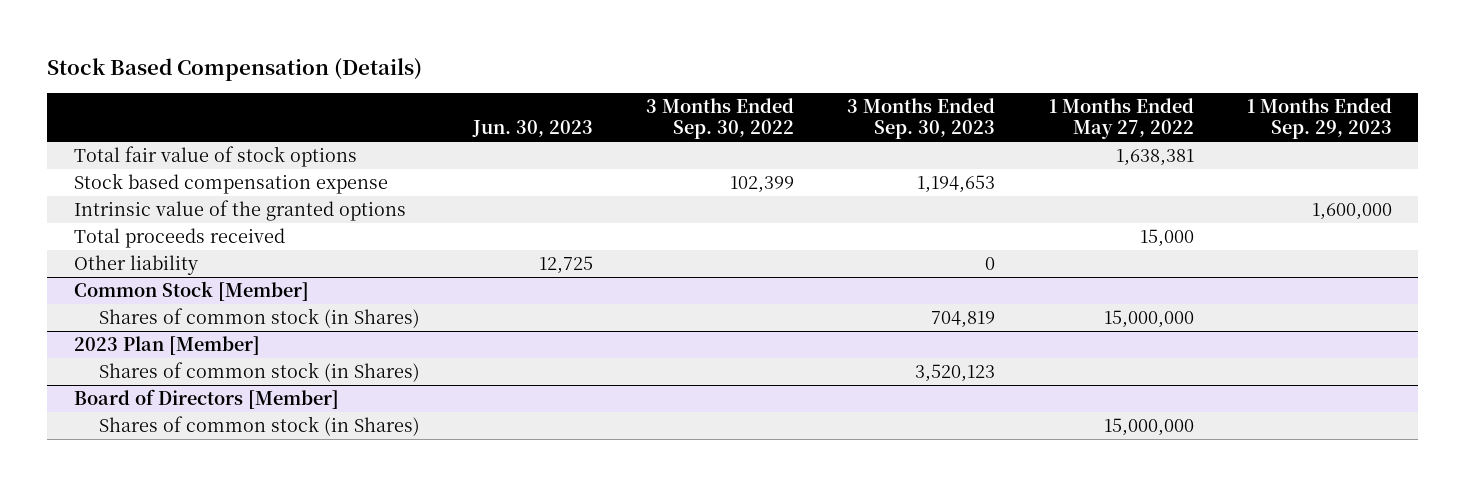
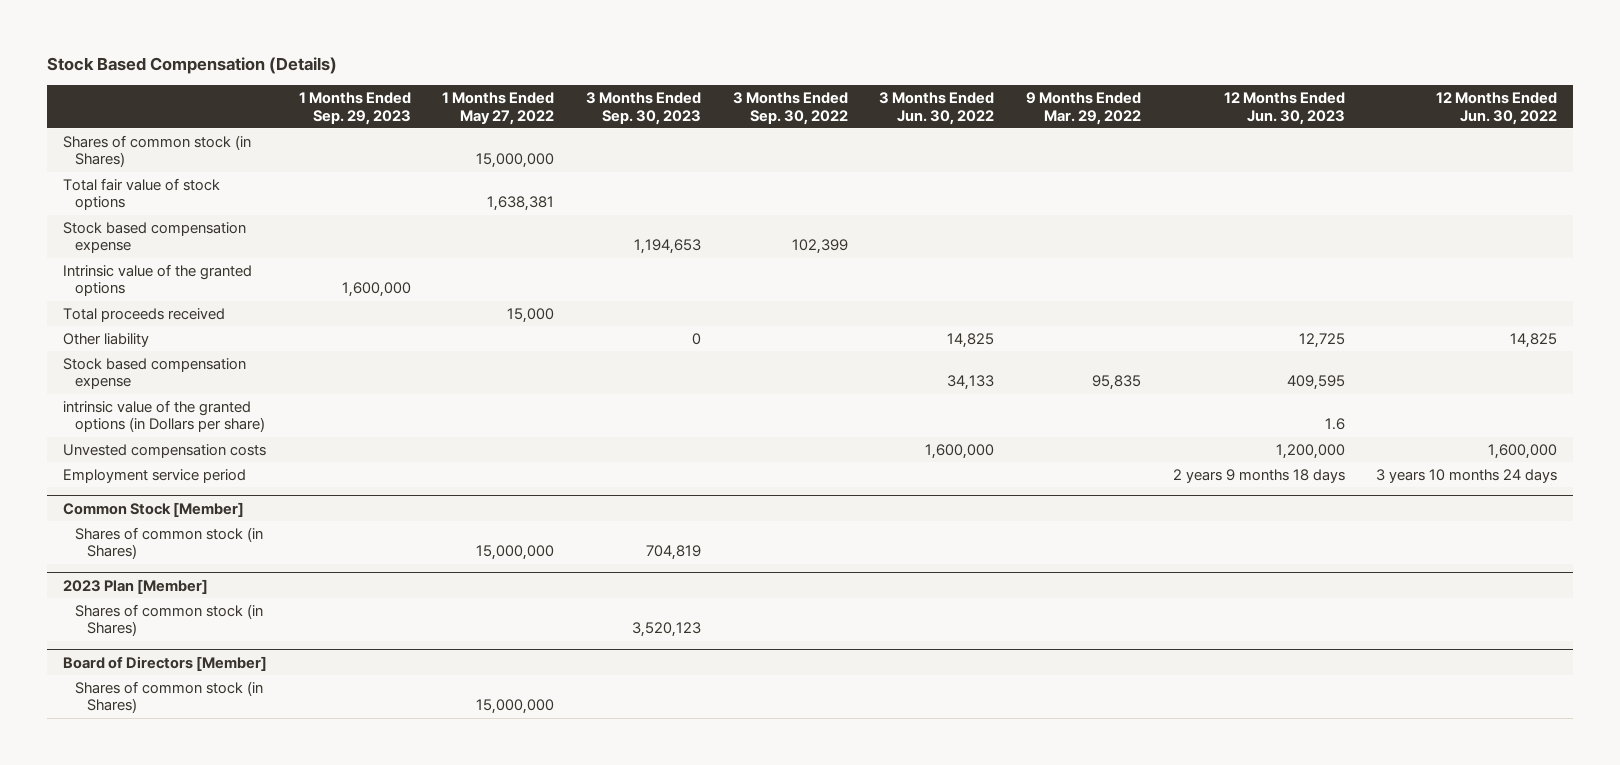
- | Jun. 30, 2023 | 3 Months Ended Sep. 30, 2022 | 3 Months Ended Sep. 30, 2023 | 1 Months Ended May 27, 2022 | 1 Months Ended Sep. 29, 2023
+ | 1 Months Ended Sep. 29, 2023 | 1 Months Ended May 27, 2022 | 3 Months Ended Sep. 30, 2023 | 3 Months Ended Sep. 30, 2022 | 3 Months Ended Jun. 30, 2022 | 9 Months Ended Mar. 29, 2022 | 12 Months Ended Jun. 30, 2023 | 12 Months Ended Jun. 30, 2022
+ Shares of common stock (in Shares) | | 15,000,000 | | | | | |
+ Stock based compensation expense | | | | | 34,133 | 95,835 | 409,595 |
+ intrinsic value of the granted options (in Dollars per share) | | | | | | | 1.6 |
+ Unvested compensation costs | | | | | 1,600,000 | | 1,200,000 | 1,600,000
+ Employment service period | | | | | | | 2 years 9 months 18 days | 3 years 10 months 24 days

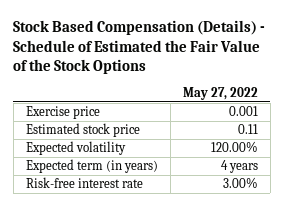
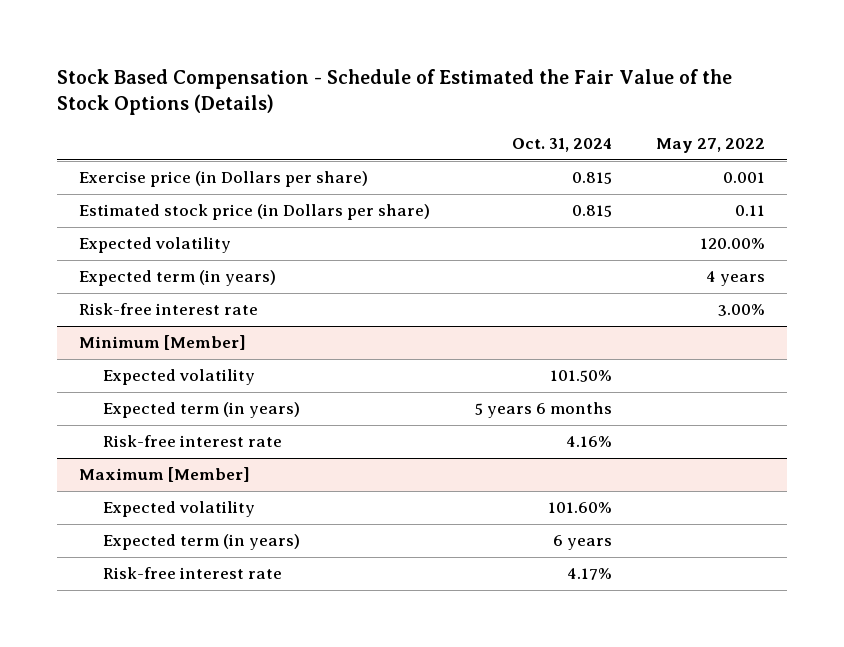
- Stock Based Compensation (Details) - Schedule of Estimated the Fair Value of the Stock Options
+ Stock Based Compensation - Schedule of Estimated the Fair Value of the Stock Options (Details)
- | May 27, 2022
+ | Oct. 31, 2024 | May 27, 2022
- Exercise price | 0.001
- Estimated stock price | 0.11
+ Exercise price (in Dollars per share) | 0.815 | 0.001
+ Estimated stock price (in Dollars per share) | 0.815 | 0.11
+ Minimum [Member]
+ Expected volatility | 101.50% |
+ Expected term (in years) | 5 years 6 months |
+ Risk-free interest rate | 4.16% |
+ Maximum [Member]
+ Expected volatility | 101.60% |
+ Expected term (in years) | 6 years |
+ Risk-free interest rate | 4.17% |

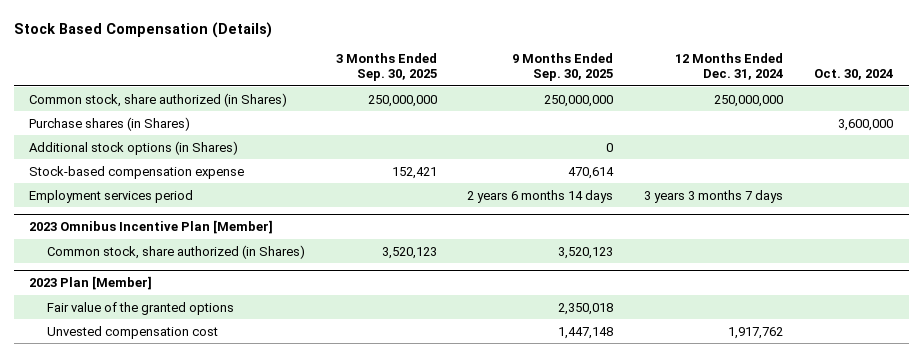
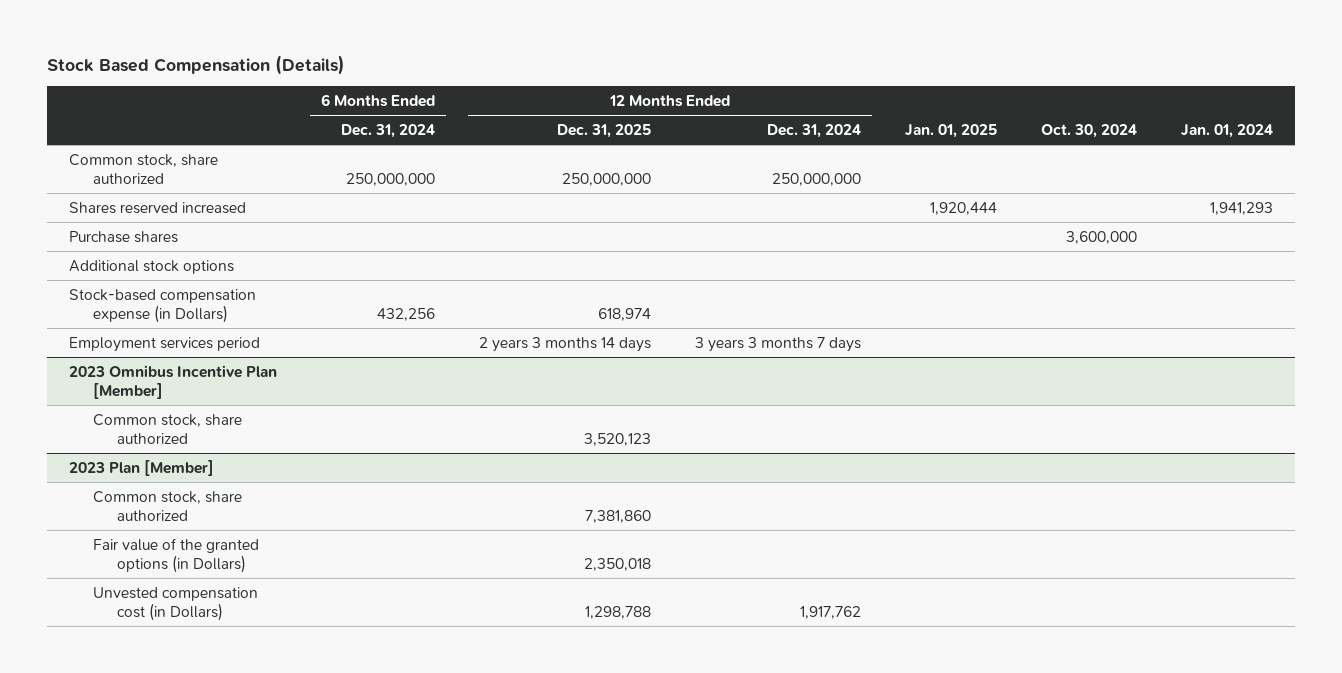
- | 3 Months Ended Sep. 30, 2025 | 9 Months Ended Sep. 30, 2025 | 12 Months Ended Dec. 31, 2024 | Oct. 30, 2024
+ | 6 Months Ended Dec. 31, 2024 | 12 Months Ended Dec. 31, 2025 | 12 Months Ended Dec. 31, 2024 | Jan. 01, 2025 | Oct. 30, 2024 | Jan. 01, 2024
- Common stock, share authorized (in Shares) | 250,000,000 | 250,000,000 | 250,000,000 |
- Purchase shares (in Shares) | | | | 3,600,000
- Additional stock options (in Shares) | | 0 | |
- Stock-based compensation expense | 152,421 | 470,614 | |
+ Common stock, share authorized | 250,000,000 | 250,000,000 | 250,000,000 | | |
+ Shares reserved increased | | | | 1,920,444 | | 1,941,293
+ Purchase shares | | | | | 3,600,000 |
+ Additional stock options
+ Stock-based compensation expense (in Dollars) | 432,256 | 618,974 | | | |
@ 2023 Omnibus Incentive Plan [Member]
- Common stock, share authorized (in Shares) | 3,520,123 | 3,520,123 | |
+ Common stock, share authorized | | 3,520,123 | | | |
@ 2023 Plan [Member]
- Fair value of the granted options | | 2,350,018 | |
- Unvested compensation cost | | 1,447,148 | 1,917,762 |
+ Common stock, share authorized | | 7,381,860 | | | |
+ Fair value of the granted options (in Dollars) | | 2,350,018 | | | |
+ Unvested compensation cost (in Dollars) | | 1,298,788 | 1,917,762 | | |

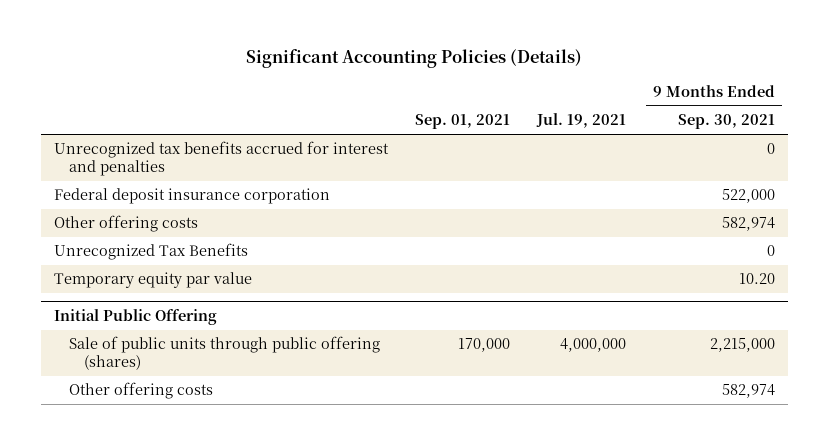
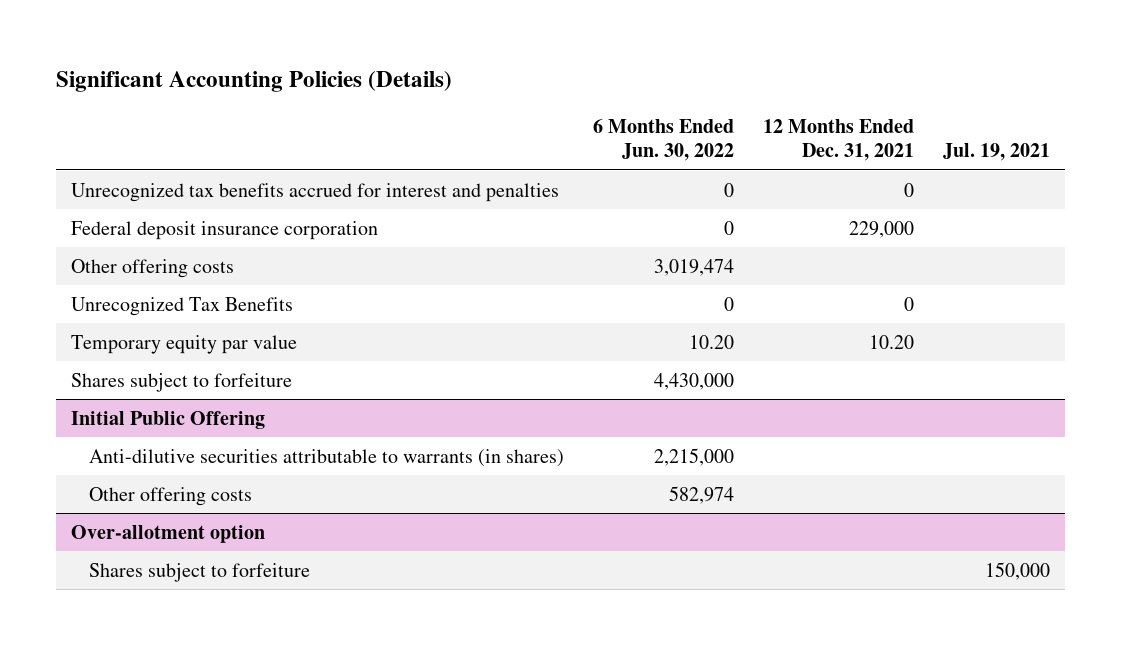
- | Sep. 01, 2021 | Jul. 19, 2021 | 9 Months Ended Sep. 30, 2021
+ | 6 Months Ended Jun. 30, 2022 | 12 Months Ended Dec. 31, 2021 | Jul. 19, 2021
+ Shares subject to forfeiture | 4,430,000 | |
@ Initial Public Offering
- Sale of public units through public offering (shares) | 170,000 | 4,000,000 | 2,215,000
+ Anti-dilutive securities attributable to warrants (in shares) | 2,215,000 | |
+ Over-allotment option
+ Shares subject to forfeiture | | | 150,000

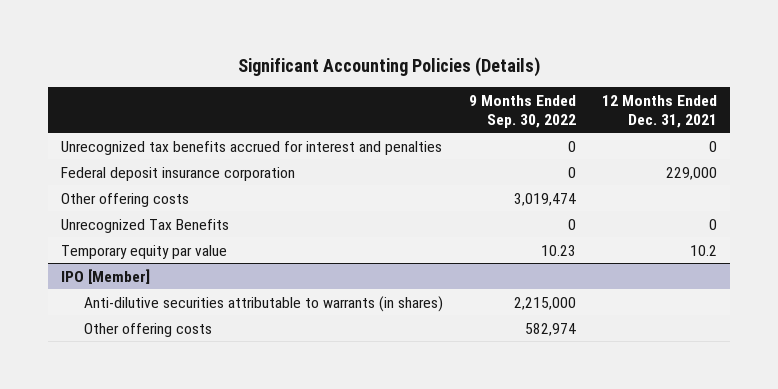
- | 6 Months Ended Jun. 30, 2022 | 12 Months Ended Dec. 31, 2021 | Jul. 19, 2021
+ | 9 Months Ended Sep. 30, 2022 | 12 Months Ended Dec. 31, 2021
- Temporary equity par value | 10.20 | 10.20 |
- Shares subject to forfeiture | 4,430,000 | |
- Initial Public Offering
+ Temporary equity par value | 10.23 | 10.2
+ IPO [Member]
- Over-allotment option
- Shares subject to forfeiture | | | 150,000

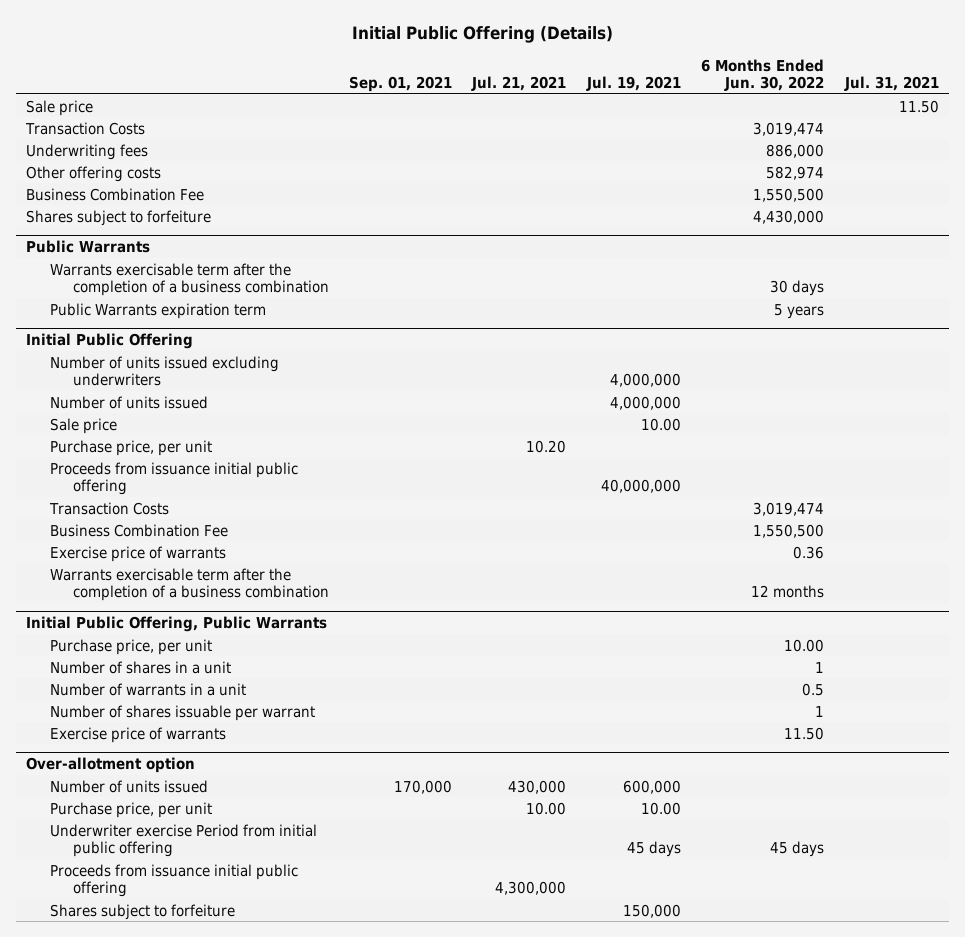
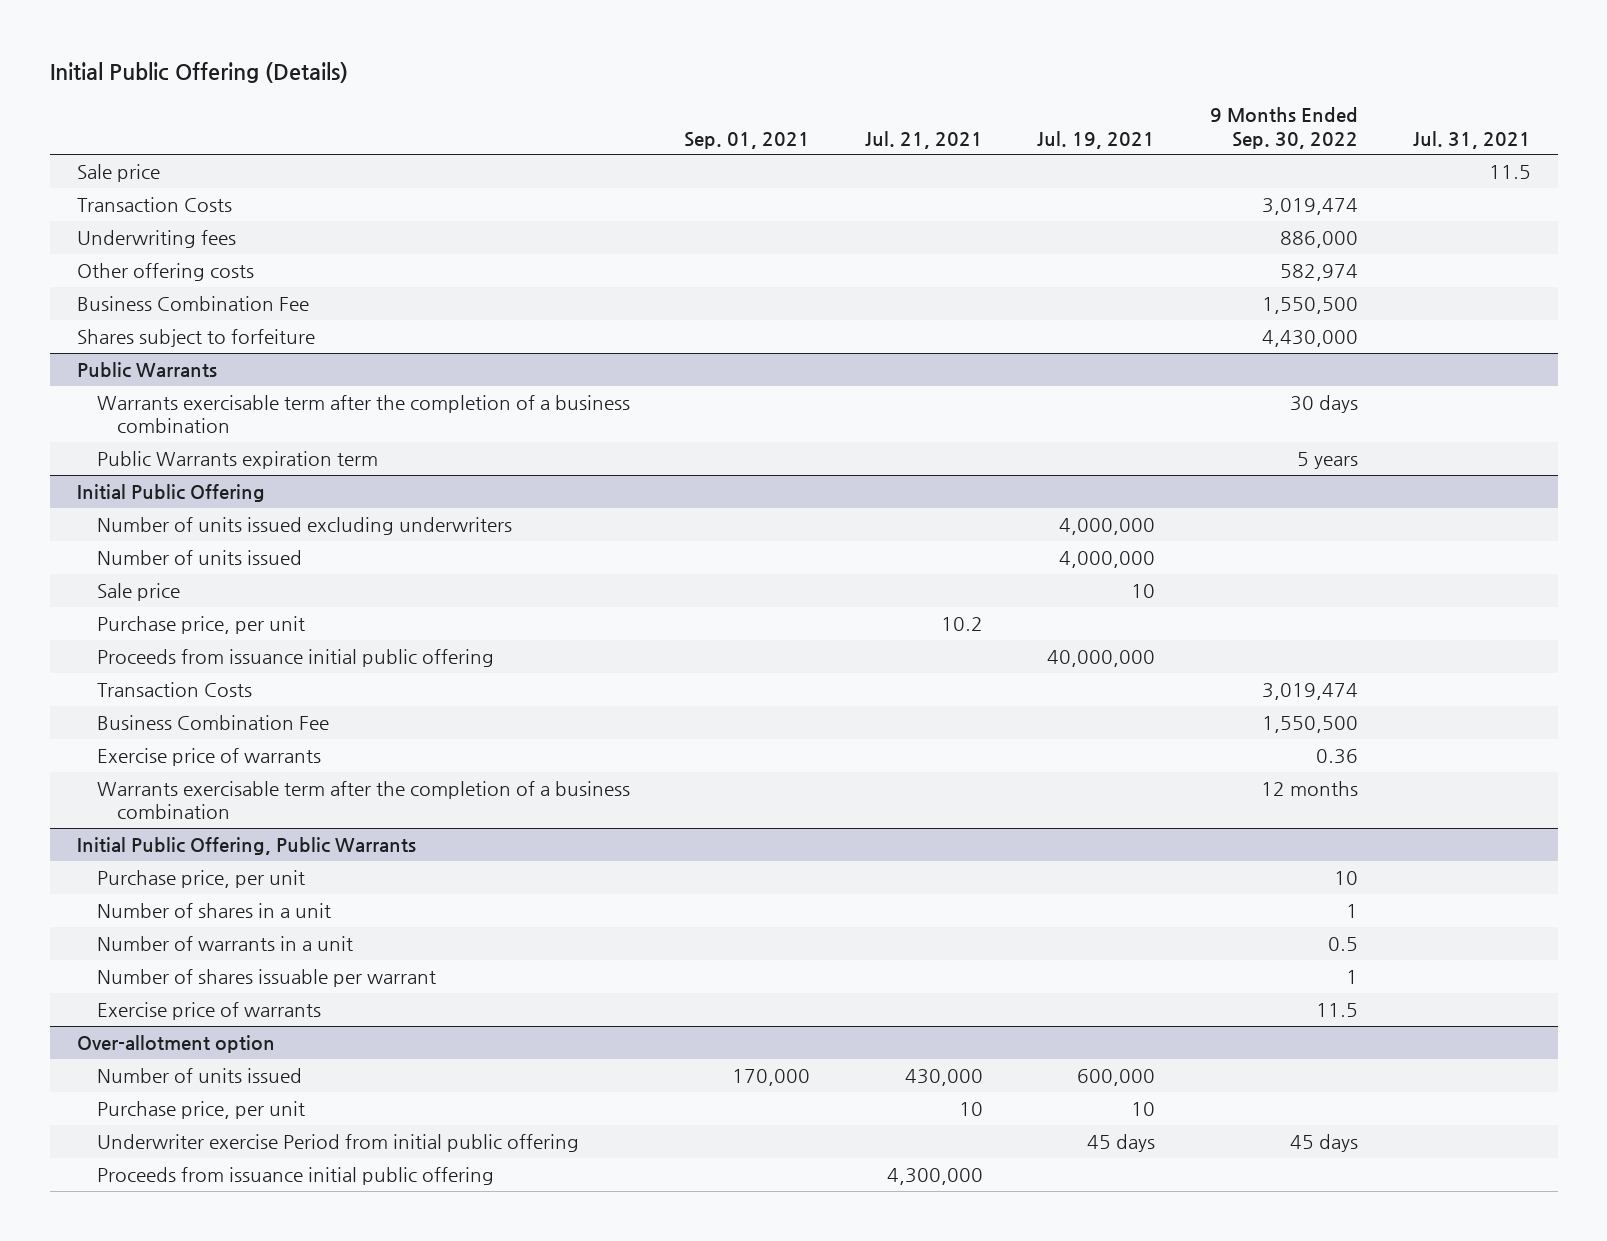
- | Sep. 01, 2021 | Jul. 21, 2021 | Jul. 19, 2021 | 6 Months Ended Jun. 30, 2022 | Jul. 31, 2021
+ | Sep. 01, 2021 | Jul. 21, 2021 | Jul. 19, 2021 | 9 Months Ended Sep. 30, 2022 | Jul. 31, 2021
- Sale price | | | | | 11.50
+ Sale price | | | | | 11.5
@ Initial Public Offering
- Sale price | | | 10.00 | |
- Purchase price, per unit | | 10.20 | | |
+ Sale price | | | 10 | |
+ Purchase price, per unit | | 10.2 | | |
@ Over-allotment option
- Purchase price, per unit | | 10.00 | 10.00 | |
+ Purchase price, per unit | | 10 | 10 | |
- Shares subject to forfeiture | | | 150,000 | |

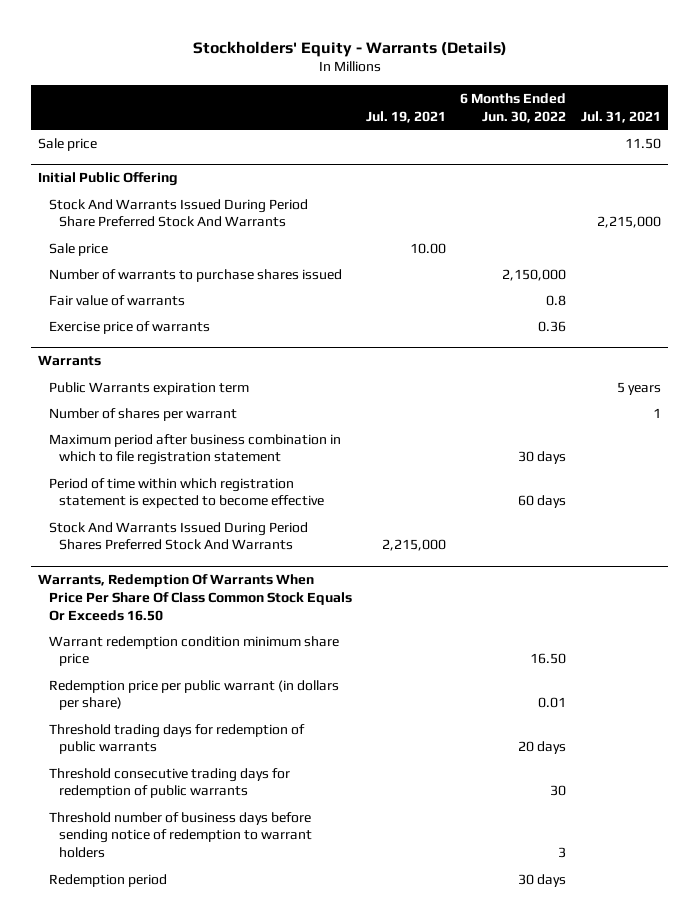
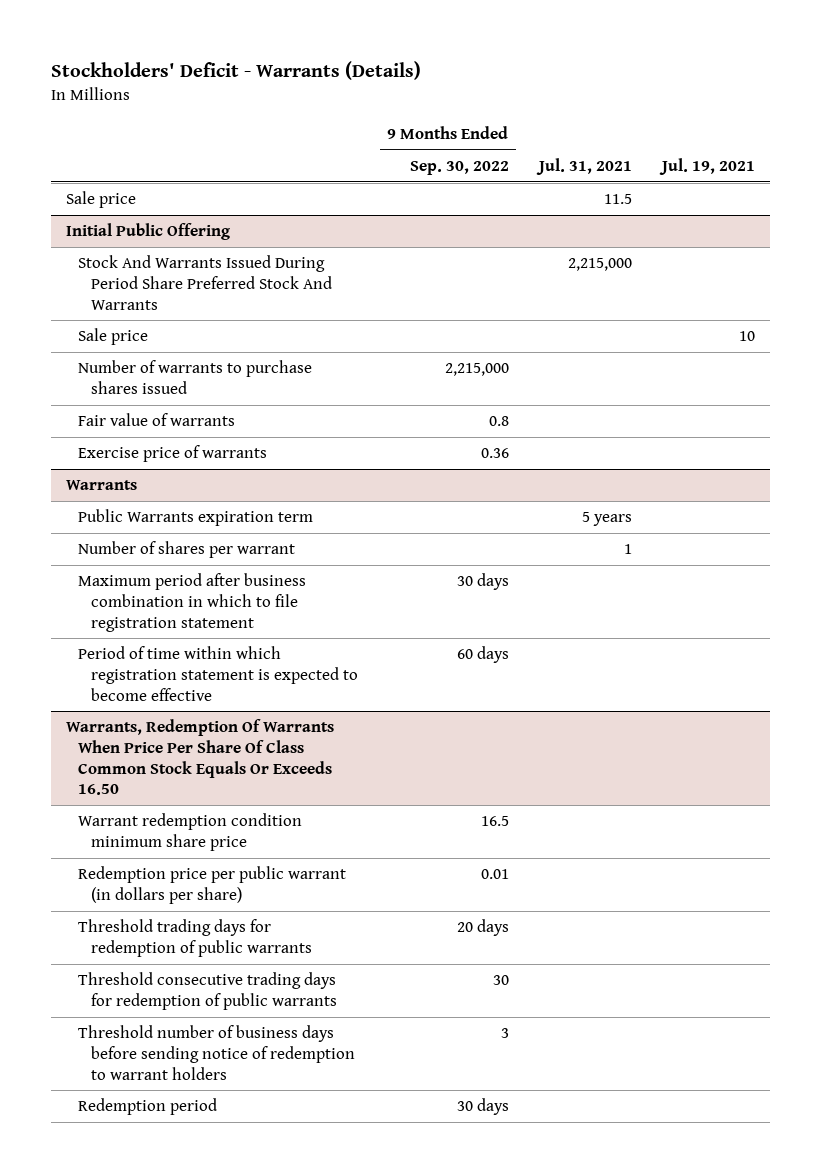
- Stockholders' Equity - Warrants (Details)
+ Stockholders' Deficit - Warrants (Details)
- | Jul. 19, 2021 | 6 Months Ended Jun. 30, 2022 | Jul. 31, 2021
+ | 9 Months Ended Sep. 30, 2022 | Jul. 31, 2021 | Jul. 19, 2021
- Sale price | | | 11.50
+ Sale price | | 11.5 |
@ Initial Public Offering
- Sale price | 10.00 | |
+ Sale price | | | 10
@ Warrants
- Stock And Warrants Issued During Period Shares Preferred Stock And Warrants | 2,215,000 | |

